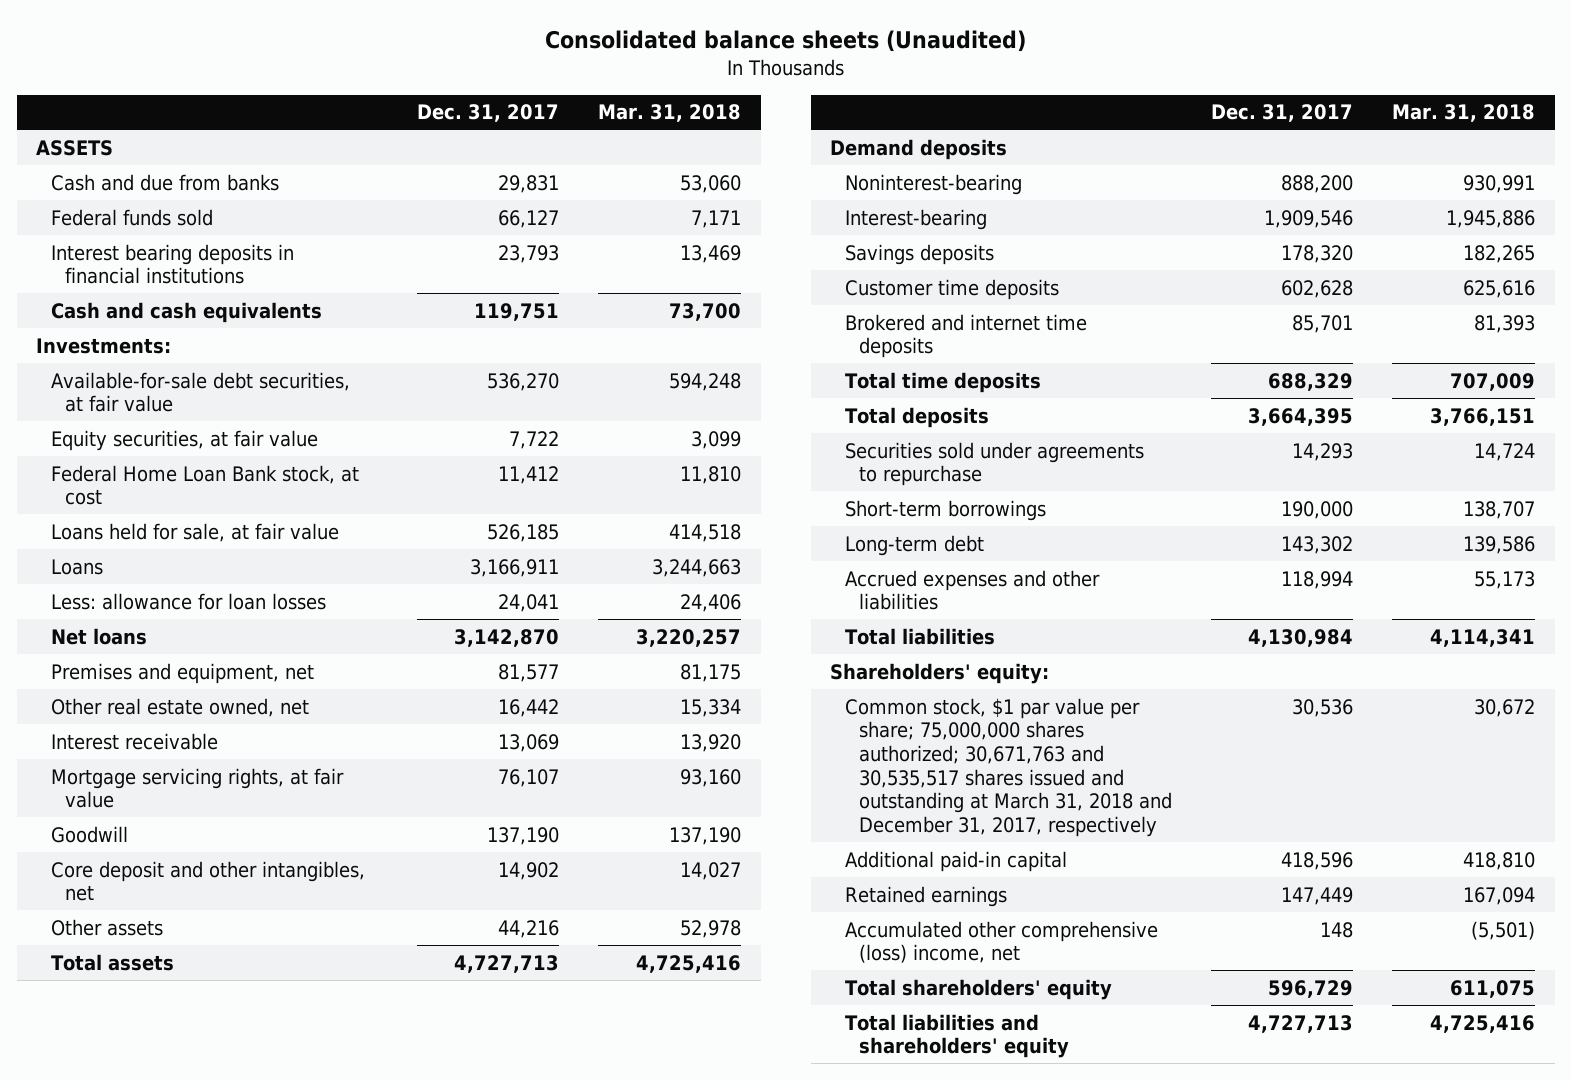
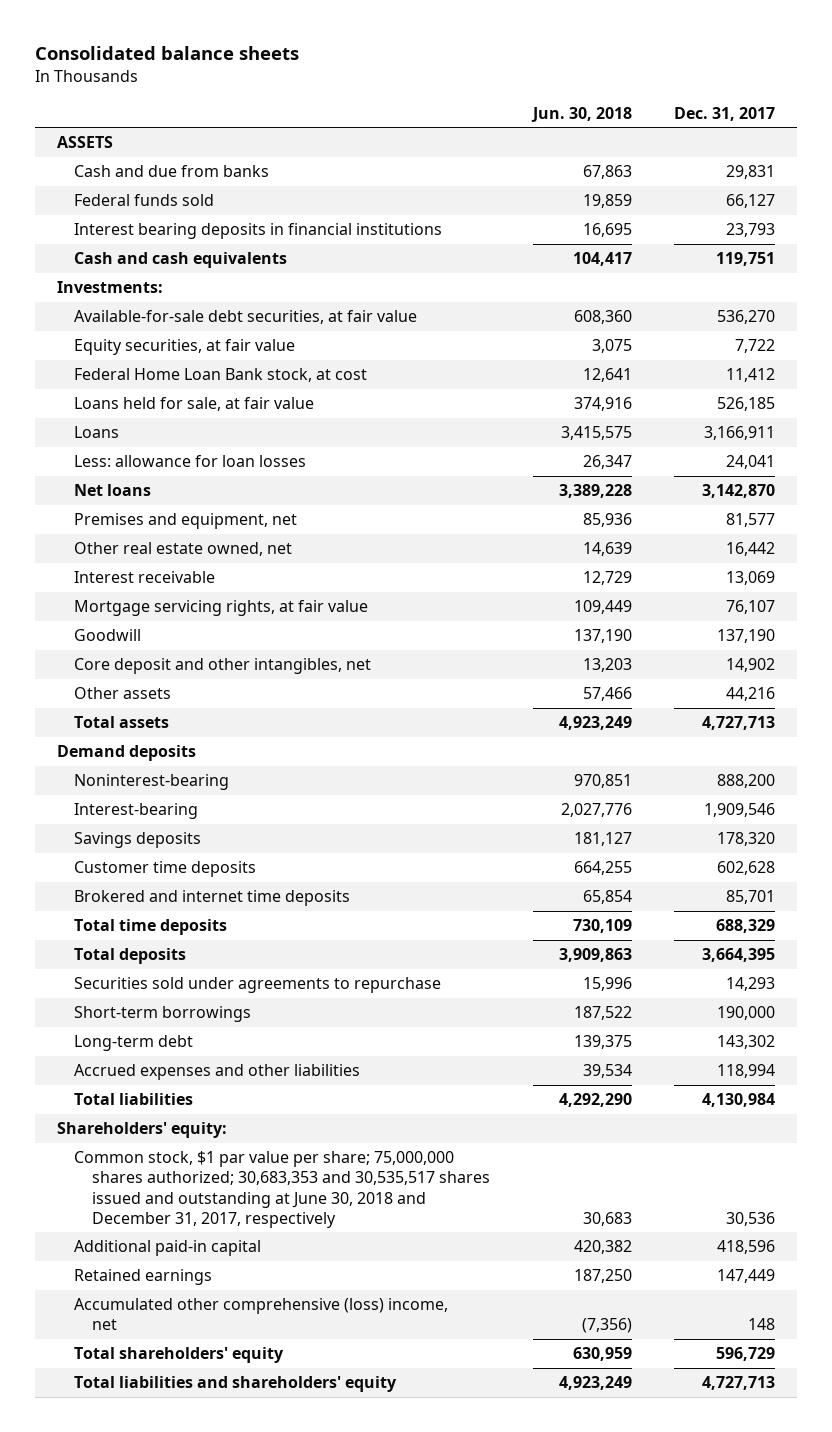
- Consolidated balance sheets (Unaudited)
+ Consolidated balance sheets
- | Dec. 31, 2017 | Mar. 31, 2018
+ | Jun. 30, 2018 | Dec. 31, 2017
- Common stock, $1 par value per share; 75,000,000 shares authorized; 30,671,763 and 30,535,517 shares issued and outstanding at March 31, 2018 and December 31, 2017, respectively | 30,536 | 30,672
+ Common stock, $1 par value per share; 75,000,000 shares authorized; 30,683,353 and 30,535,517 shares issued and outstanding at June 30, 2018 and December 31, 2017, respectively | 30,683 | 30,536

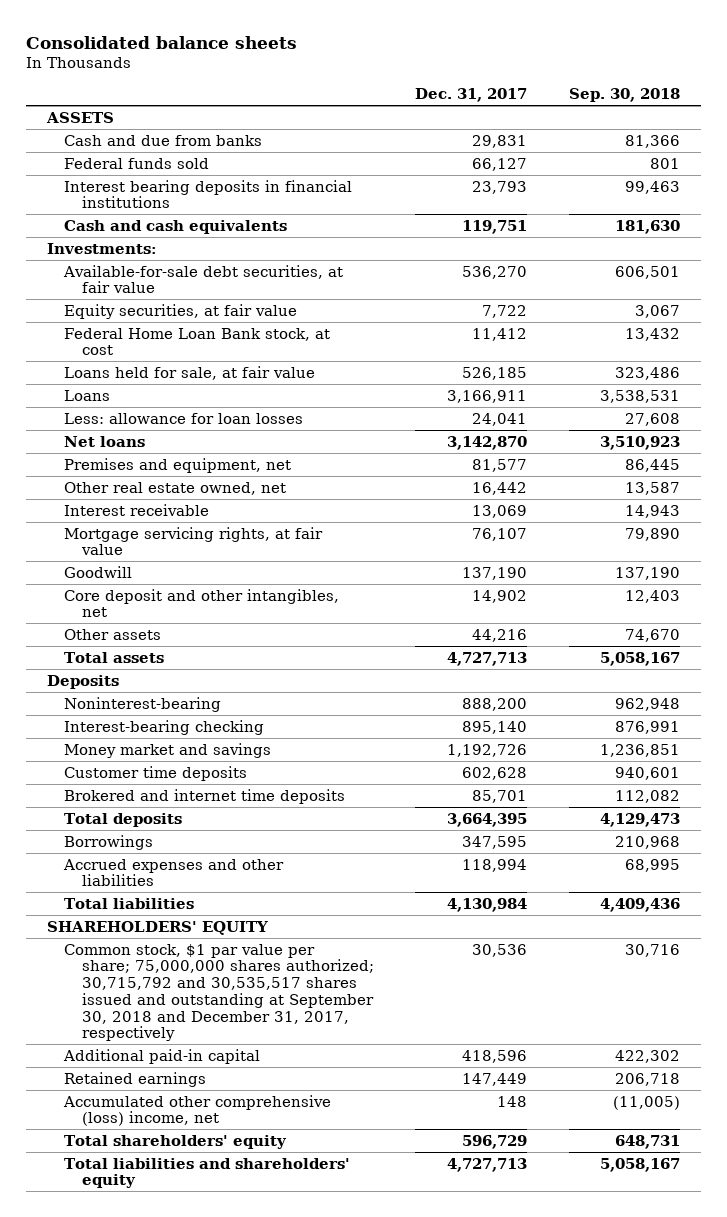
- | Jun. 30, 2018 | Dec. 31, 2017
+ | Dec. 31, 2017 | Sep. 30, 2018
- Demand deposits
+ Deposits
- Interest-bearing | 2,027,776 | 1,909,546
- Savings deposits | 181,127 | 178,320
+ Interest-bearing checking | 895,140 | 876,991
+ Money market and savings | 1,192,726 | 1,236,851
- Total time deposits | 730,109 | 688,329
- Securities sold under agreements to repurchase | 15,996 | 14,293
- Short-term borrowings | 187,522 | 190,000
- Long-term debt | 139,375 | 143,302
+ Borrowings | 347,595 | 210,968
- Shareholders' equity:
- Common stock, $1 par value per share; 75,000,000 shares authorized; 30,683,353 and 30,535,517 shares issued and outstanding at June 30, 2018 and December 31, 2017, respectively | 30,683 | 30,536
+ SHAREHOLDERS' EQUITY
+ Common stock, $1 par value per share; 75,000,000 shares authorized; 30,715,792 and 30,535,517 shares issued and outstanding at September 30, 2018 and December 31, 2017, respectively | 30,536 | 30,716

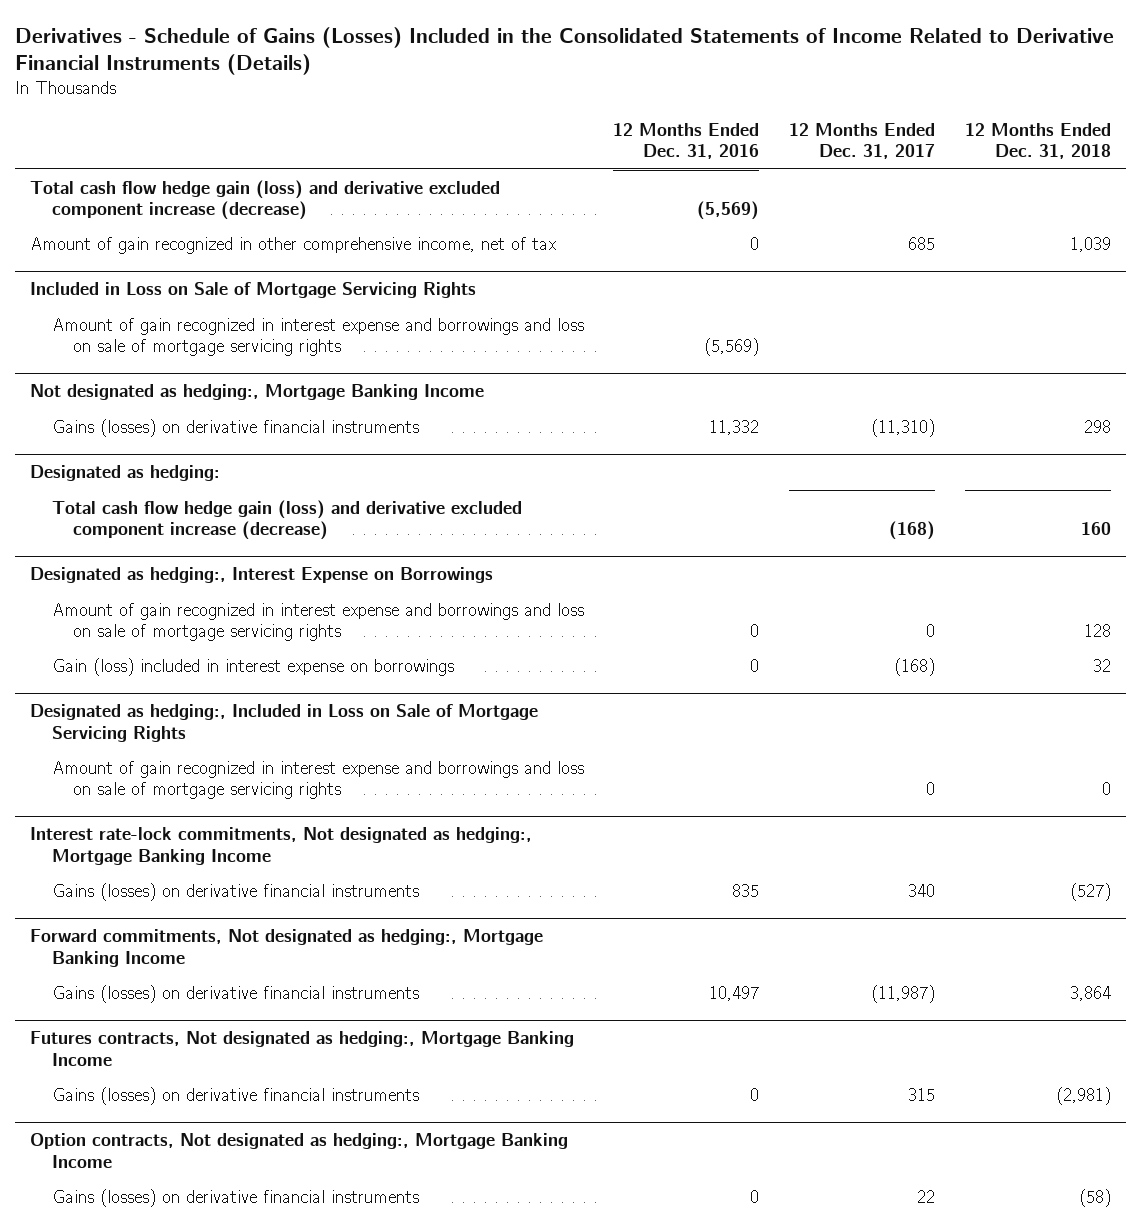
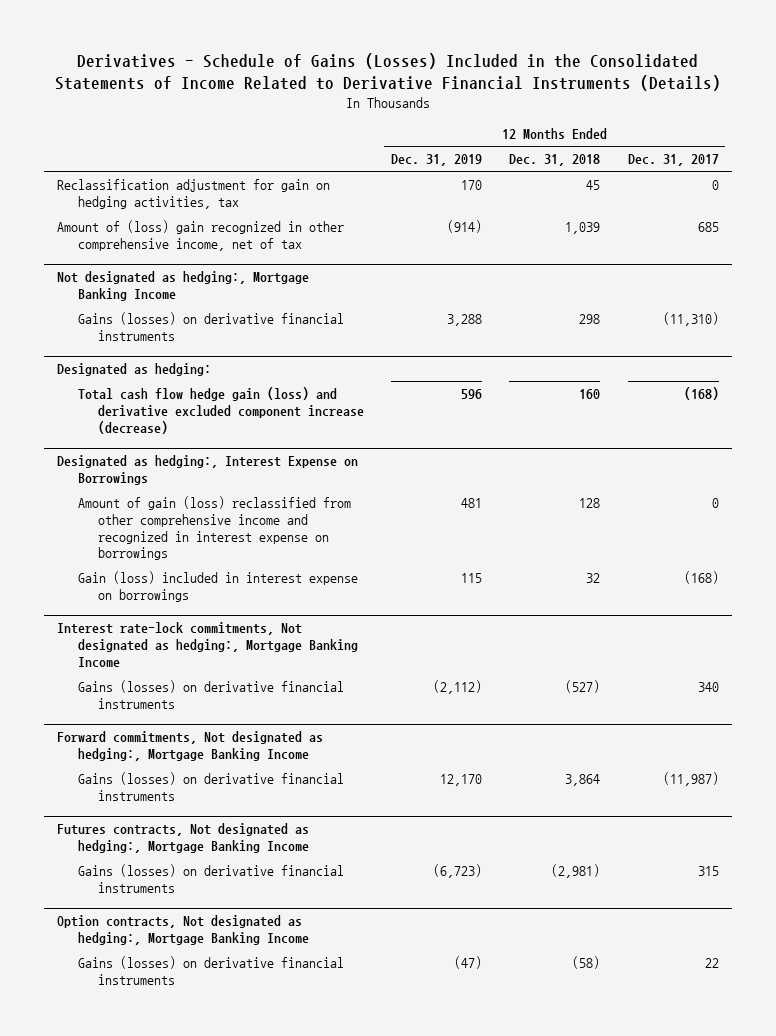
- | 12 Months Ended Dec. 31, 2016 | 12 Months Ended Dec. 31, 2017 | 12 Months Ended Dec. 31, 2018
+ | 12 Months Ended Dec. 31, 2019 | 12 Months Ended Dec. 31, 2018 | 12 Months Ended Dec. 31, 2017
- Total cash flow hedge gain (loss) and derivative excluded component increase (decrease) | (5,569) | |
- Amount of gain recognized in other comprehensive income, net of tax | 0 | 685 | 1,039
- Included in Loss on Sale of Mortgage Servicing Rights
- Amount of gain recognized in interest expense and borrowings and loss on sale of mortgage servicing rights | (5,569) | |
+ Reclassification adjustment for gain on hedging activities, tax | 170 | 45 | 0
+ Amount of (loss) gain recognized in other comprehensive income, net of tax | (914) | 1,039 | 685
@ Designated as hedging:, Interest Expense on Borrowings
- Amount of gain recognized in interest expense and borrowings and loss on sale of mortgage servicing rights | 0 | 0 | 128
+ Amount of gain (loss) reclassified from other comprehensive income and recognized in interest expense on borrowings | 481 | 128 | 0
- Designated as hedging:, Included in Loss on Sale of Mortgage Servicing Rights
- Amount of gain recognized in interest expense and borrowings and loss on sale of mortgage servicing rights | | 0 | 0

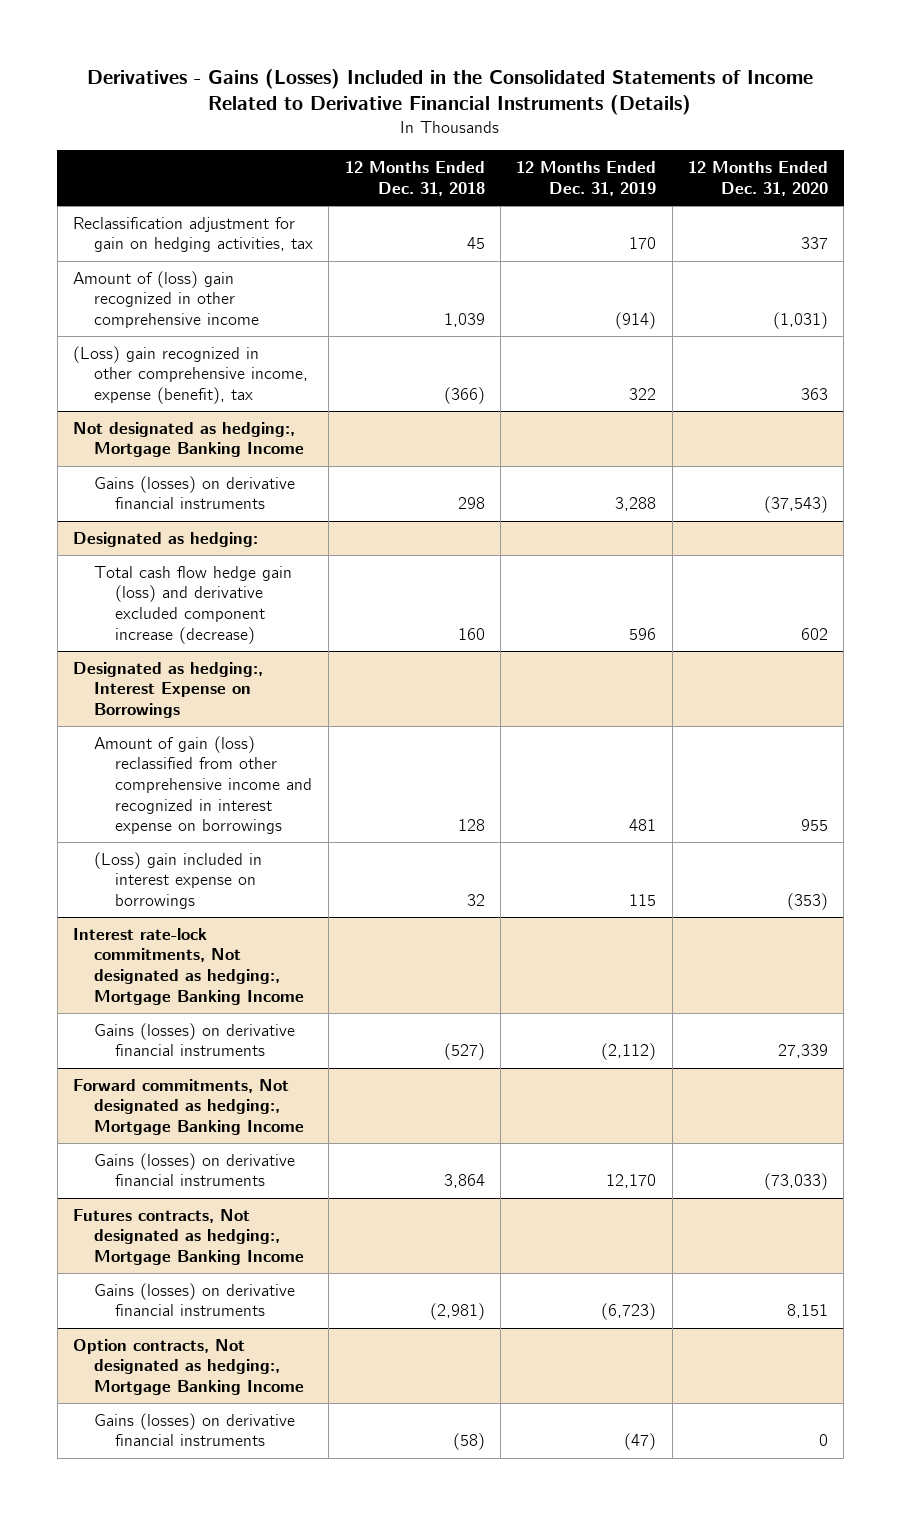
- Derivatives - Schedule of Gains (Losses) Included in the Consolidated Statements of Income Related to Derivative Financial Instruments (Details)
+ Derivatives - Gains (Losses) Included in the Consolidated Statements of Income Related to Derivative Financial Instruments (Details)
- | 12 Months Ended Dec. 31, 2019 | 12 Months Ended Dec. 31, 2018 | 12 Months Ended Dec. 31, 2017
+ | 12 Months Ended Dec. 31, 2018 | 12 Months Ended Dec. 31, 2019 | 12 Months Ended Dec. 31, 2020
- Amount of (loss) gain recognized in other comprehensive income, net of tax | (914) | 1,039 | 685
+ Amount of (loss) gain recognized in other comprehensive income | 1,039 | (914) | (1,031)
+ (Loss) gain recognized in other comprehensive income, expense (benefit), tax | (366) | 322 | 363
@ Designated as hedging:, Interest Expense on Borrowings
- Gain (loss) included in interest expense on borrowings | 115 | 32 | (168)
+ (Loss) gain included in interest expense on borrowings | 32 | 115 | (353)

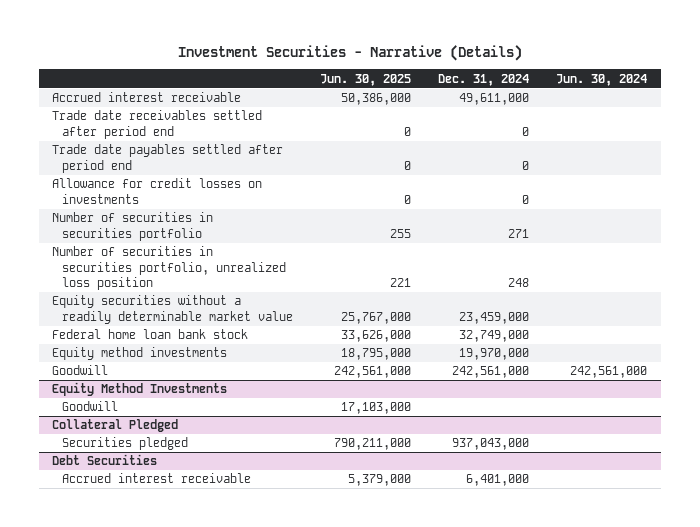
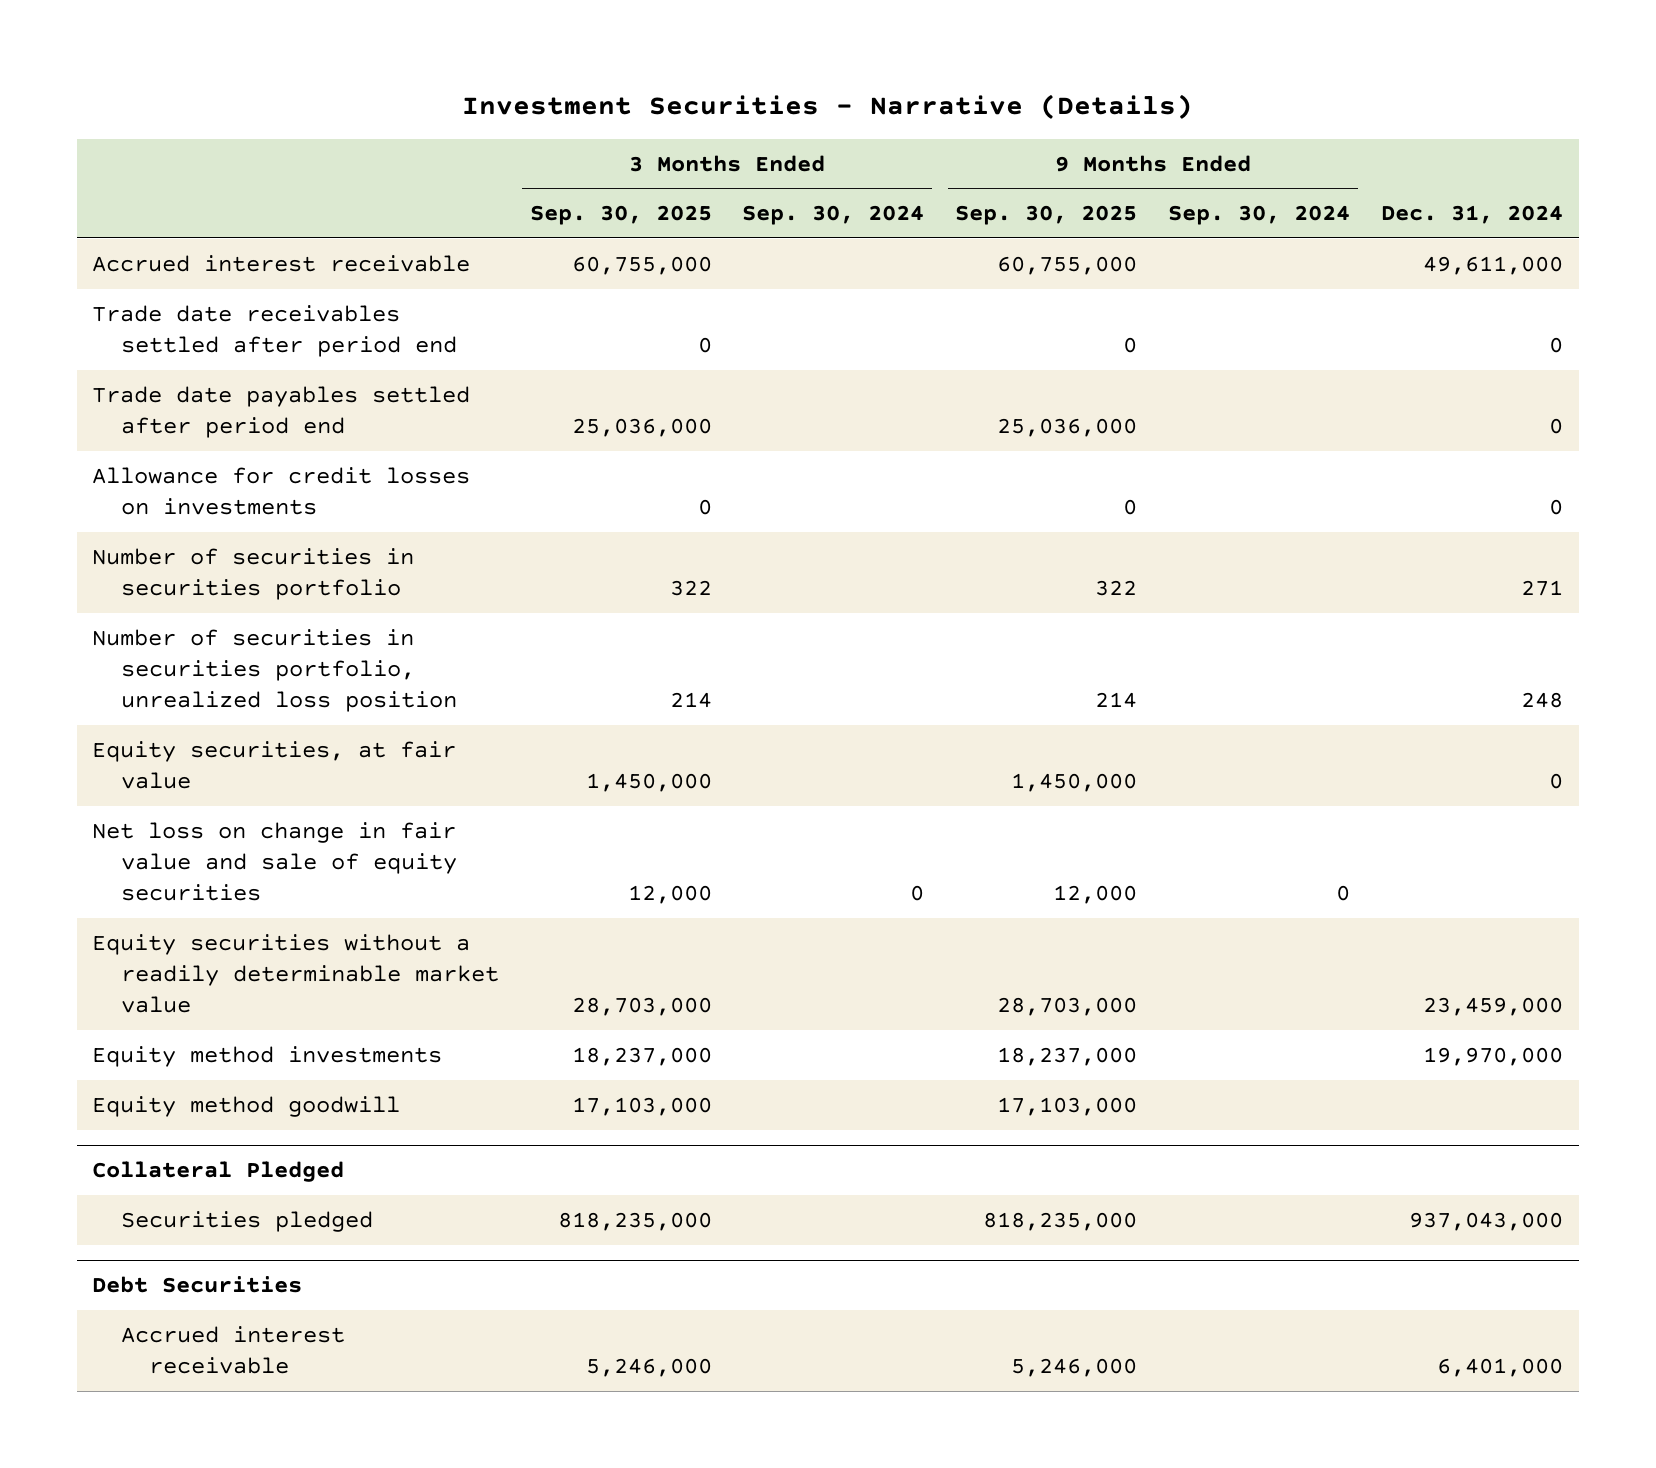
- | Jun. 30, 2025 | Dec. 31, 2024 | Jun. 30, 2024
+ | 3 Months Ended Sep. 30, 2025 | 3 Months Ended Sep. 30, 2024 | 9 Months Ended Sep. 30, 2025 | 9 Months Ended Sep. 30, 2024 | Dec. 31, 2024
+ Equity securities, at fair value | 1,450,000 | | 1,450,000 | | 0
+ Net loss on change in fair value and sale of equity securities | 12,000 | 0 | 12,000 | 0 |
- Federal home loan bank stock | 33,626,000 | 32,749,000 |
- Goodwill | 242,561,000 | 242,561,000 | 242,561,000
- Equity Method Investments
- Goodwill | 17,103,000 | |
+ Equity method goodwill | 17,103,000 | | 17,103,000 | |

